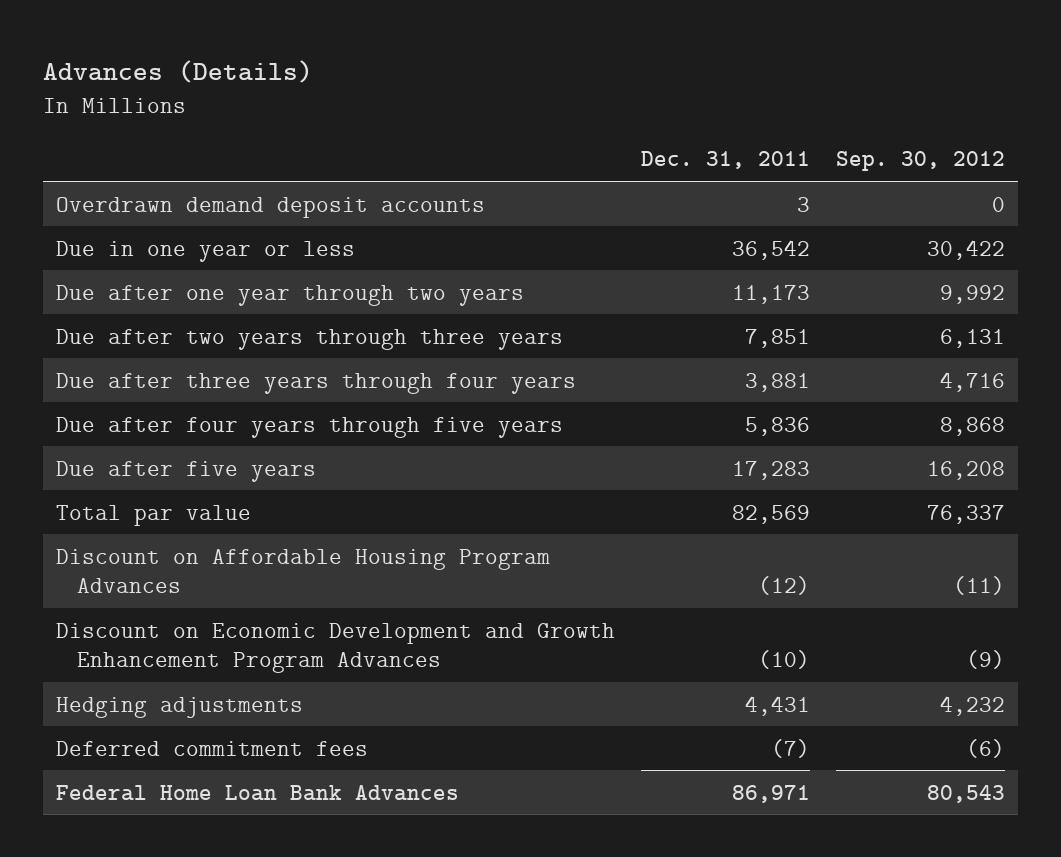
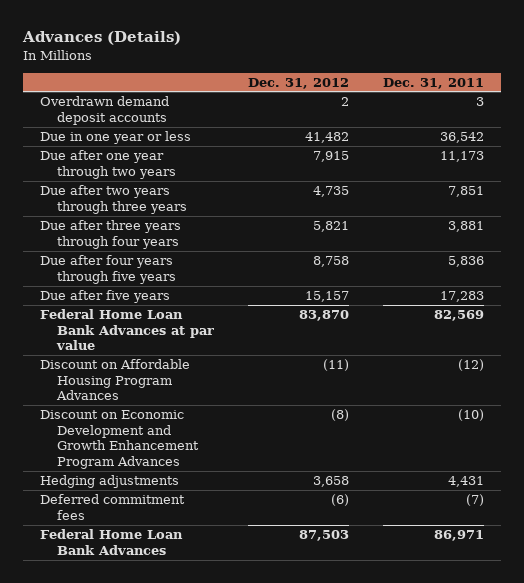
- | Dec. 31, 2011 | Sep. 30, 2012
+ | Dec. 31, 2012 | Dec. 31, 2011
- Total par value | 82,569 | 76,337
+ Federal Home Loan Bank Advances at par value | 83,870 | 82,569

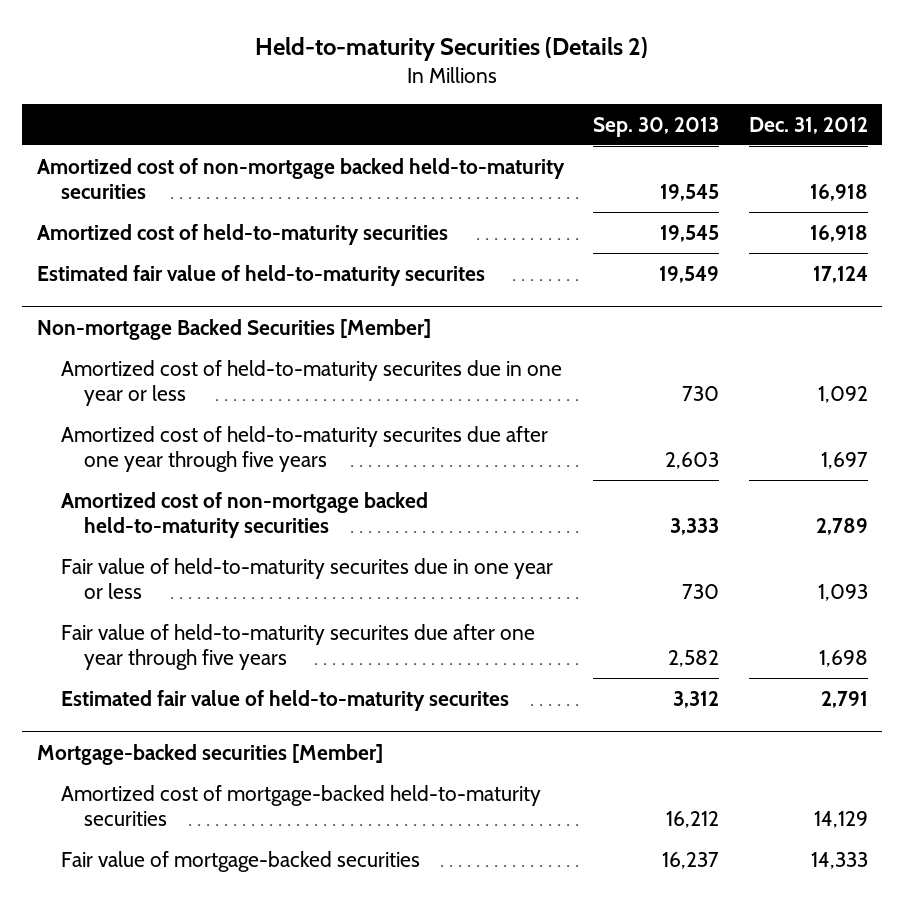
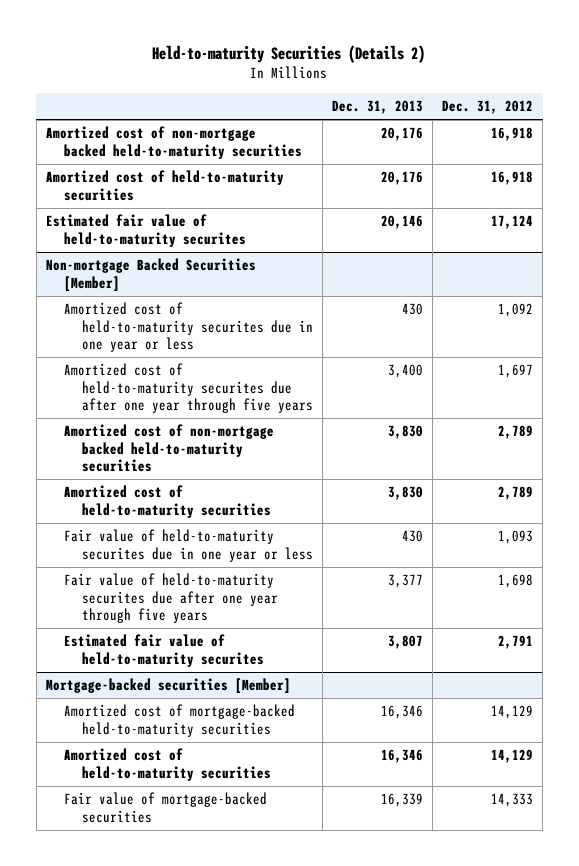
- | Sep. 30, 2013 | Dec. 31, 2012
+ | Dec. 31, 2013 | Dec. 31, 2012
@ Non-mortgage Backed Securities [Member]
+ Amortized cost of held-to-maturity securities | 3,830 | 2,789
@ Mortgage-backed securities [Member]
+ Amortized cost of held-to-maturity securities | 16,346 | 14,129

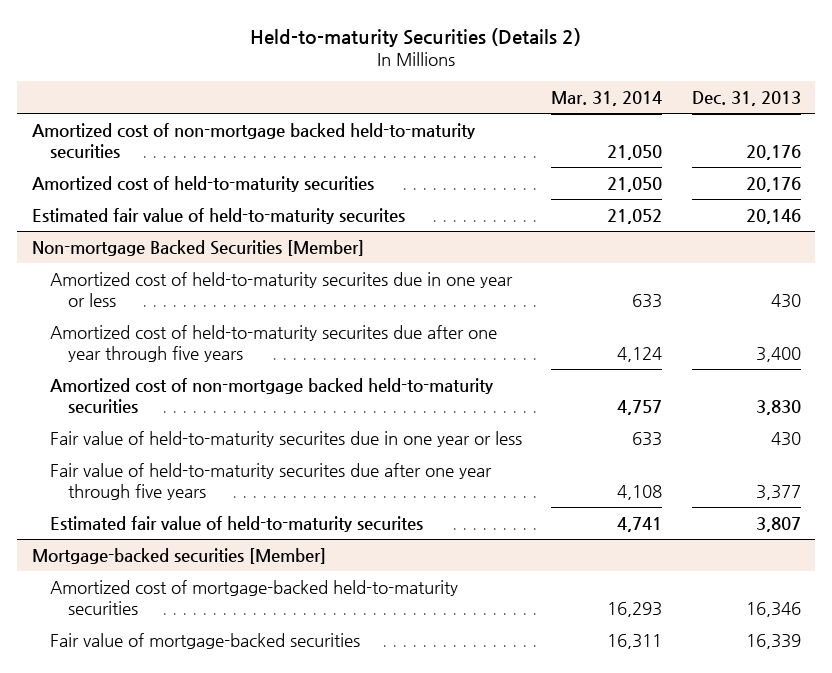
- | Dec. 31, 2013 | Dec. 31, 2012
+ | Mar. 31, 2014 | Dec. 31, 2013
@ Non-mortgage Backed Securities [Member]
- Amortized cost of held-to-maturity securities | 3,830 | 2,789
@ Mortgage-backed securities [Member]
- Amortized cost of held-to-maturity securities | 16,346 | 14,129

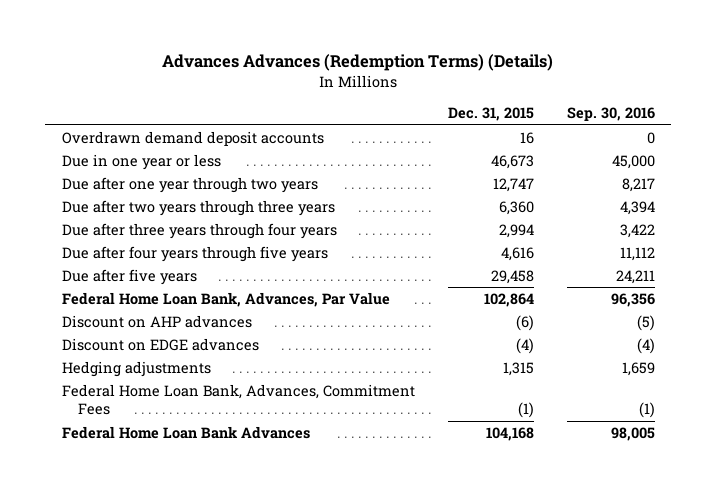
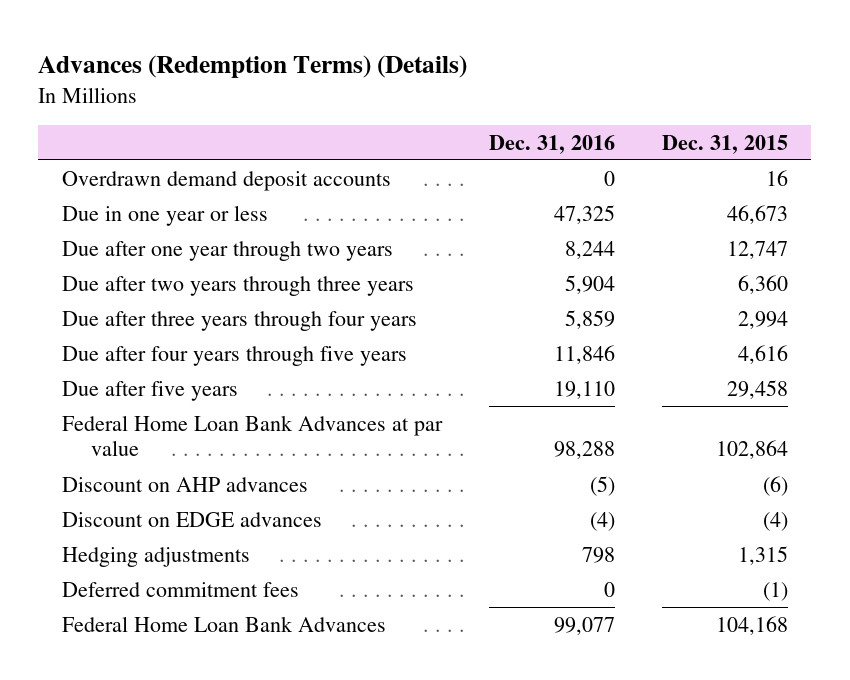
- Advances Advances (Redemption Terms) (Details)
+ Advances (Redemption Terms) (Details)
- | Dec. 31, 2015 | Sep. 30, 2016
+ | Dec. 31, 2016 | Dec. 31, 2015
- Federal Home Loan Bank, Advances, Par Value | 102,864 | 96,356
+ Federal Home Loan Bank Advances at par value | 98,288 | 102,864
- Federal Home Loan Bank, Advances, Commitment Fees | (1) | (1)
+ Deferred commitment fees | 0 | (1)

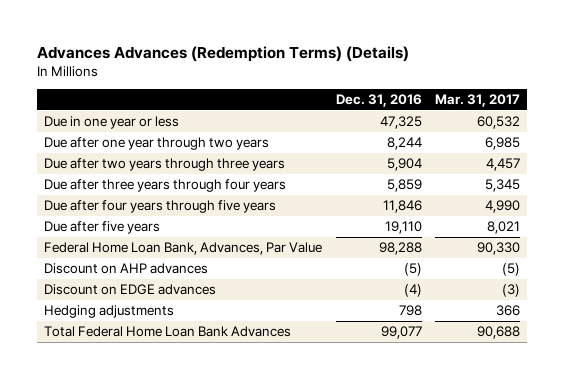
- Advances (Redemption Terms) (Details)
+ Advances Advances (Redemption Terms) (Details)
- | Dec. 31, 2016 | Dec. 31, 2015
+ | Dec. 31, 2016 | Mar. 31, 2017
- Overdrawn demand deposit accounts | 0 | 16
- Federal Home Loan Bank Advances at par value | 98,288 | 102,864
+ Federal Home Loan Bank, Advances, Par Value | 98,288 | 90,330
- Deferred commitment fees | 0 | (1)
- Federal Home Loan Bank Advances | 99,077 | 104,168
+ Total Federal Home Loan Bank Advances | 99,077 | 90,688

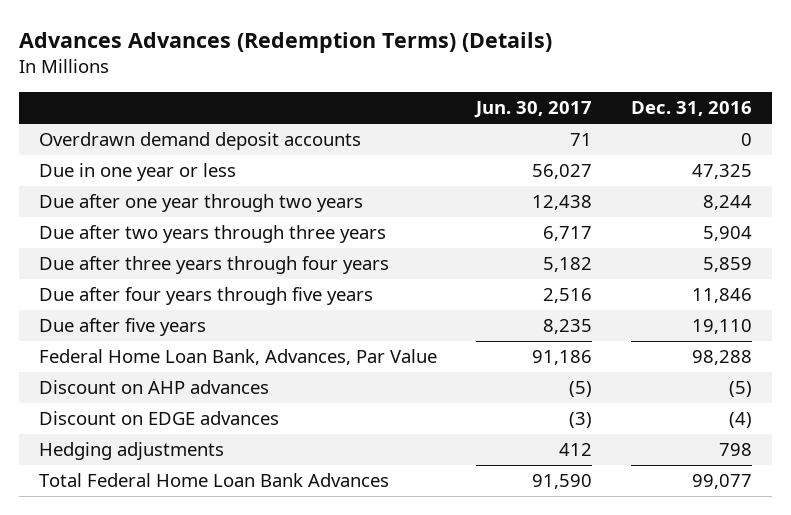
- | Dec. 31, 2016 | Mar. 31, 2017
+ | Jun. 30, 2017 | Dec. 31, 2016
+ Overdrawn demand deposit accounts | 71 | 0

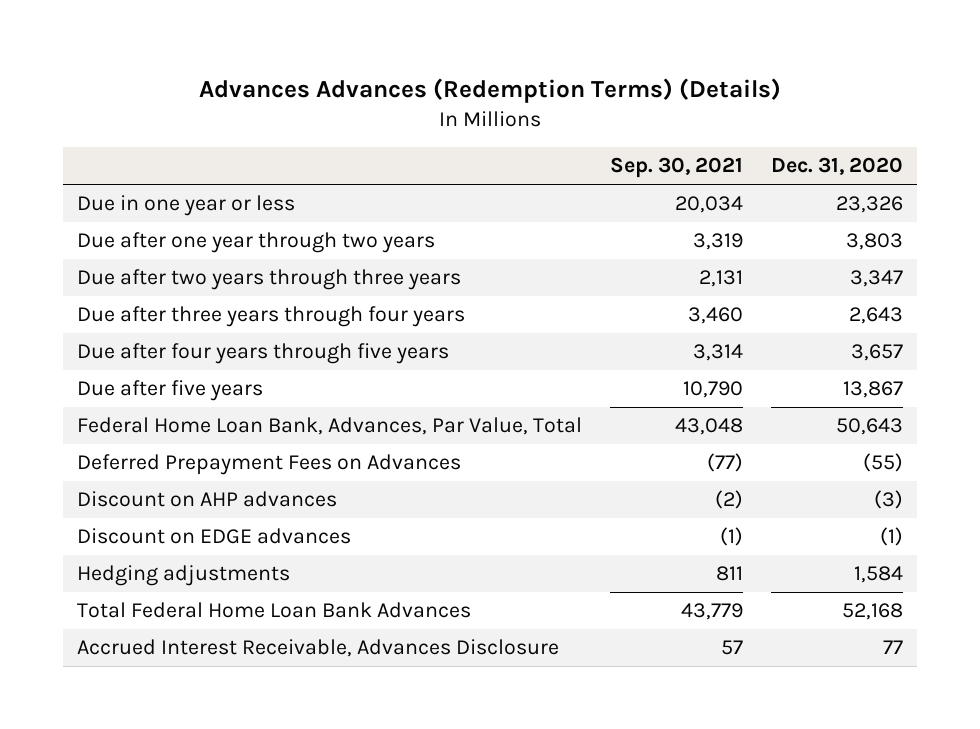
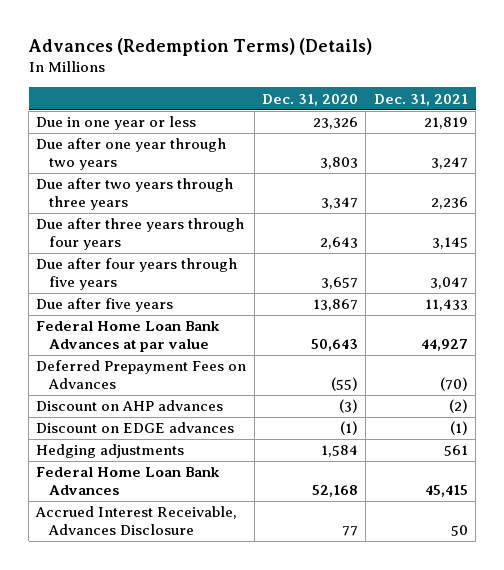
- Advances Advances (Redemption Terms) (Details)
+ Advances (Redemption Terms) (Details)
- | Sep. 30, 2021 | Dec. 31, 2020
+ | Dec. 31, 2020 | Dec. 31, 2021
- Federal Home Loan Bank, Advances, Par Value, Total | 43,048 | 50,643
+ Federal Home Loan Bank Advances at par value | 50,643 | 44,927
- Total Federal Home Loan Bank Advances | 43,779 | 52,168
+ Federal Home Loan Bank Advances | 52,168 | 45,415

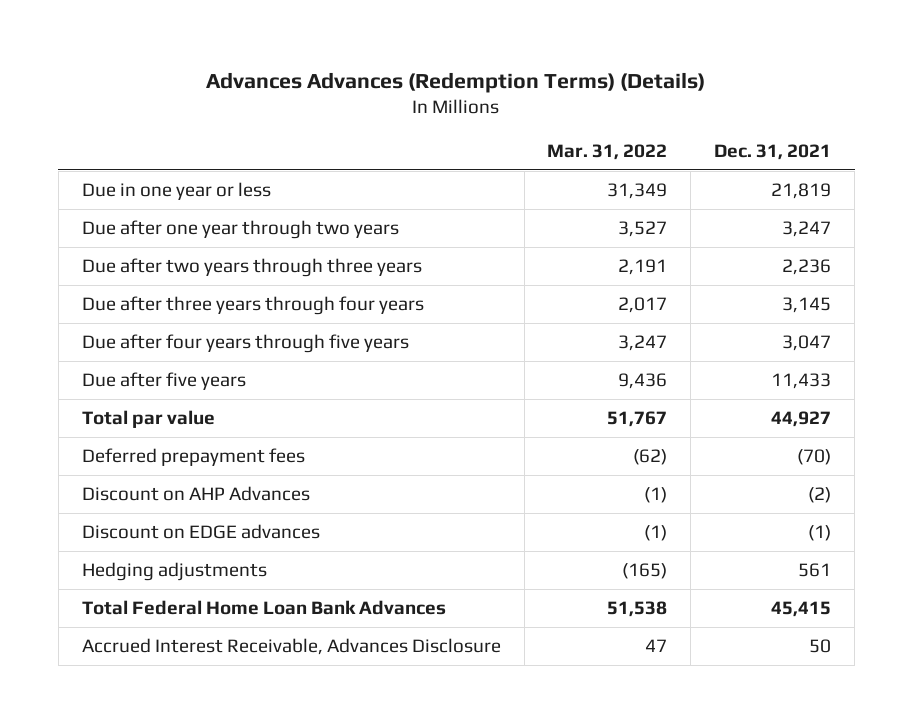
- Advances (Redemption Terms) (Details)
+ Advances Advances (Redemption Terms) (Details)
- | Dec. 31, 2020 | Dec. 31, 2021
+ | Mar. 31, 2022 | Dec. 31, 2021
- Federal Home Loan Bank Advances at par value | 50,643 | 44,927
- Deferred Prepayment Fees on Advances | (55) | (70)
- Discount on AHP advances | (3) | (2)
+ Total par value | 51,767 | 44,927
+ Deferred prepayment fees | (62) | (70)
+ Discount on AHP Advances | (1) | (2)
- Federal Home Loan Bank Advances | 52,168 | 45,415
+ Total Federal Home Loan Bank Advances | 51,538 | 45,415

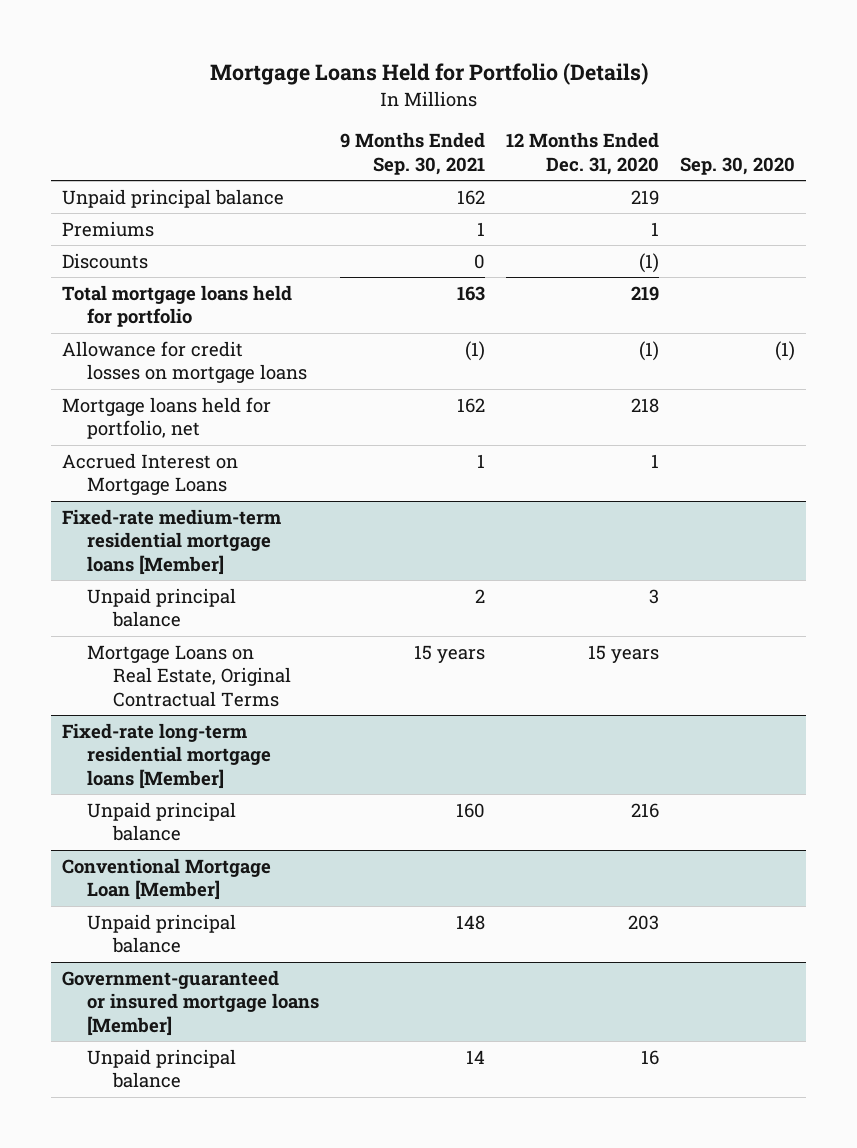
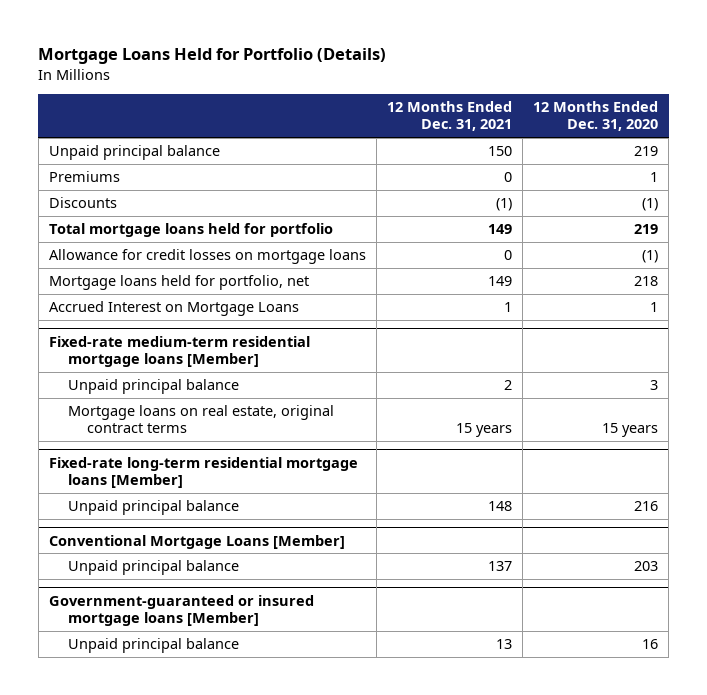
- | 9 Months Ended Sep. 30, 2021 | 12 Months Ended Dec. 31, 2020 | Sep. 30, 2020
+ | 12 Months Ended Dec. 31, 2021 | 12 Months Ended Dec. 31, 2020
@ Fixed-rate medium-term residential mortgage loans [Member]
- Mortgage Loans on Real Estate, Original Contractual Terms | 15 years | 15 years |
+ Mortgage loans on real estate, original contract terms | 15 years | 15 years
- Conventional Mortgage Loan [Member]
+ Conventional Mortgage Loans [Member]

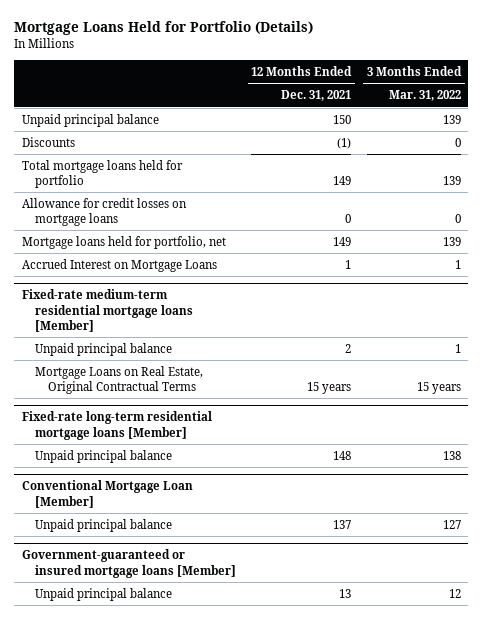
- | 12 Months Ended Dec. 31, 2021 | 12 Months Ended Dec. 31, 2020
+ | 12 Months Ended Dec. 31, 2021 | 3 Months Ended Mar. 31, 2022
- Premiums | 0 | 1
@ Fixed-rate medium-term residential mortgage loans [Member]
- Mortgage loans on real estate, original contract terms | 15 years | 15 years
+ Mortgage Loans on Real Estate, Original Contractual Terms | 15 years | 15 years
- Conventional Mortgage Loans [Member]
+ Conventional Mortgage Loan [Member]

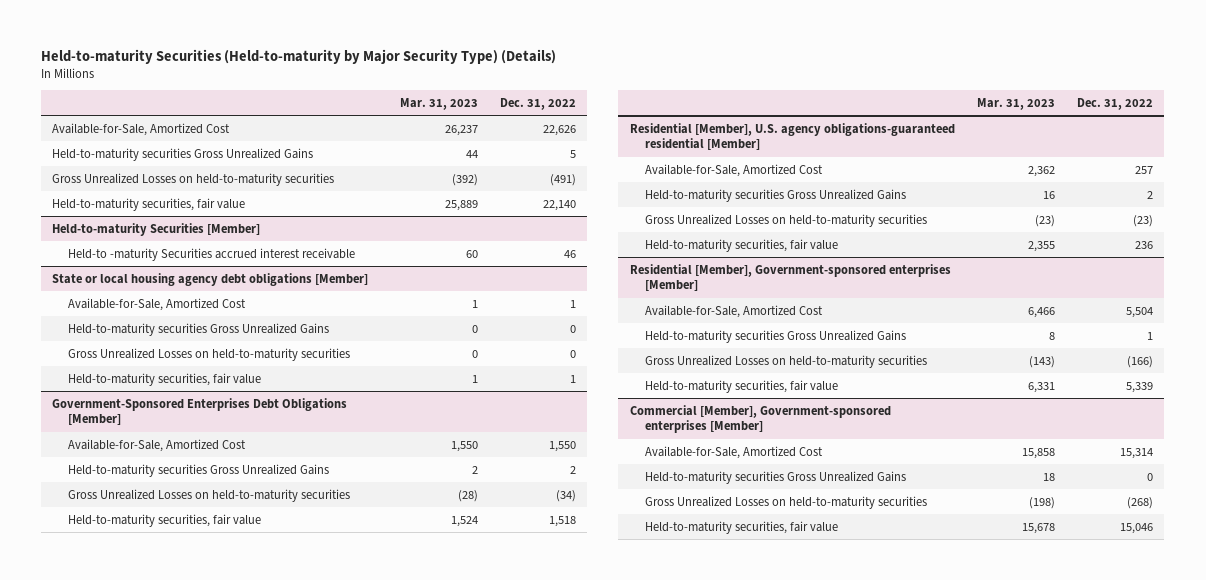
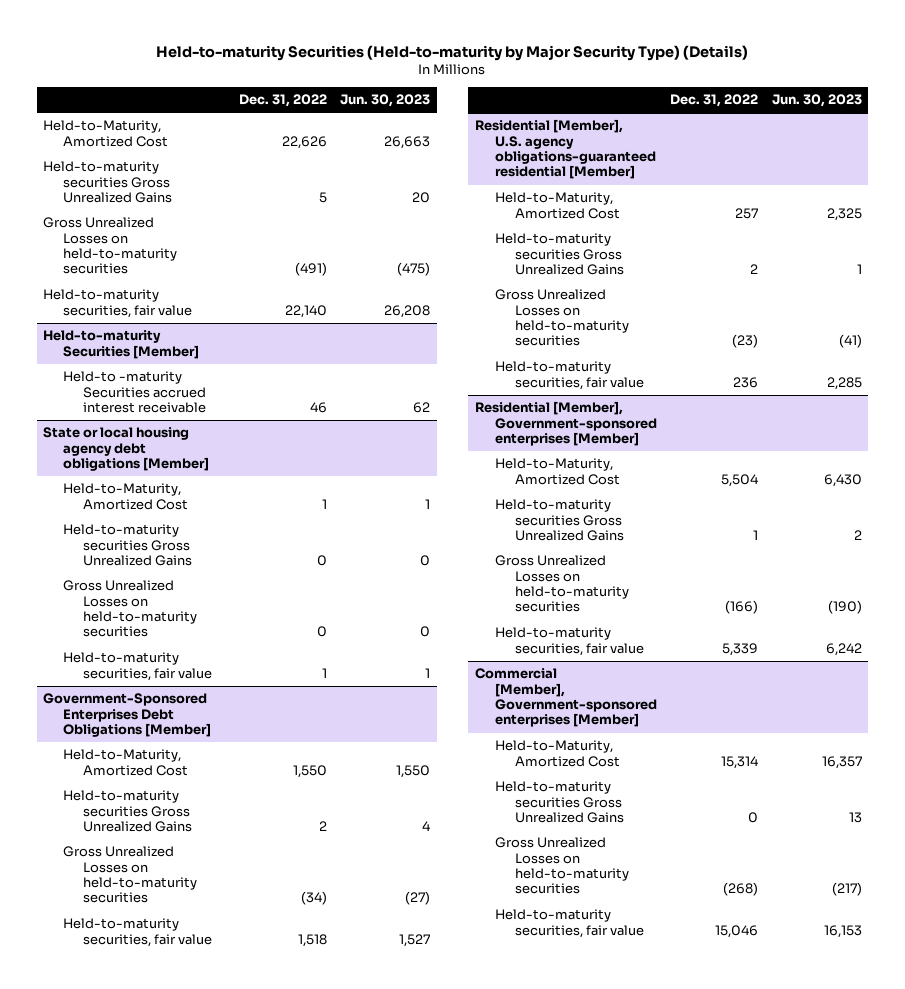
- | Mar. 31, 2023 | Dec. 31, 2022
+ | Dec. 31, 2022 | Jun. 30, 2023
- Available-for-Sale, Amortized Cost | 26,237 | 22,626
+ Held-to-Maturity, Amortized Cost | 22,626 | 26,663
@ State or local housing agency debt obligations [Member]
- Available-for-Sale, Amortized Cost | 1 | 1
+ Held-to-Maturity, Amortized Cost | 1 | 1
@ Government-Sponsored Enterprises Debt Obligations [Member]
- Available-for-Sale, Amortized Cost | 1,550 | 1,550
+ Held-to-Maturity, Amortized Cost | 1,550 | 1,550
@ Residential [Member], U.S. agency obligations-guaranteed residential [Member]
- Available-for-Sale, Amortized Cost | 2,362 | 257
+ Held-to-Maturity, Amortized Cost | 257 | 2,325
@ Residential [Member], Government-sponsored enterprises [Member]
- Available-for-Sale, Amortized Cost | 6,466 | 5,504
+ Held-to-Maturity, Amortized Cost | 5,504 | 6,430
@ Commercial [Member], Government-sponsored enterprises [Member]
- Available-for-Sale, Amortized Cost | 15,858 | 15,314
+ Held-to-Maturity, Amortized Cost | 15,314 | 16,357

